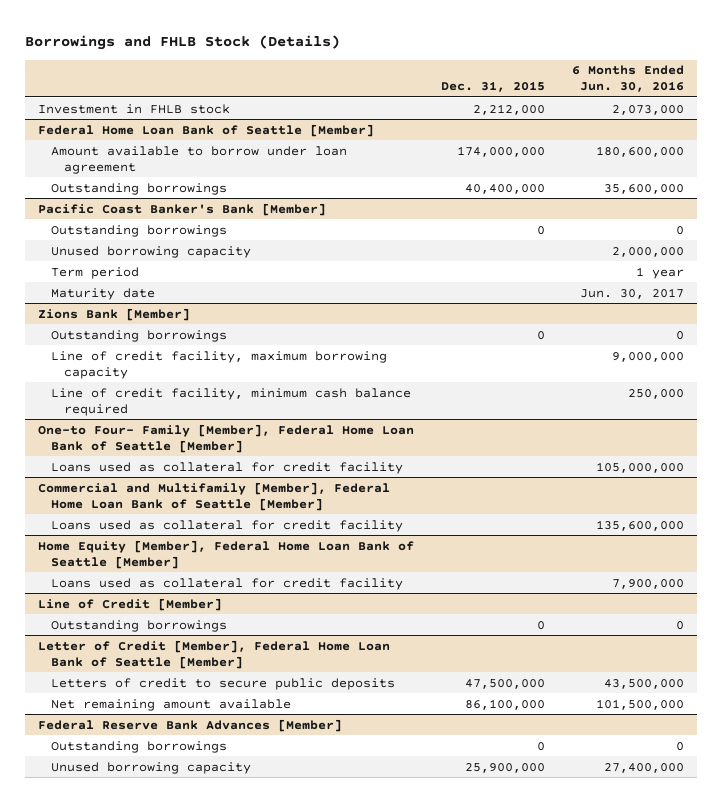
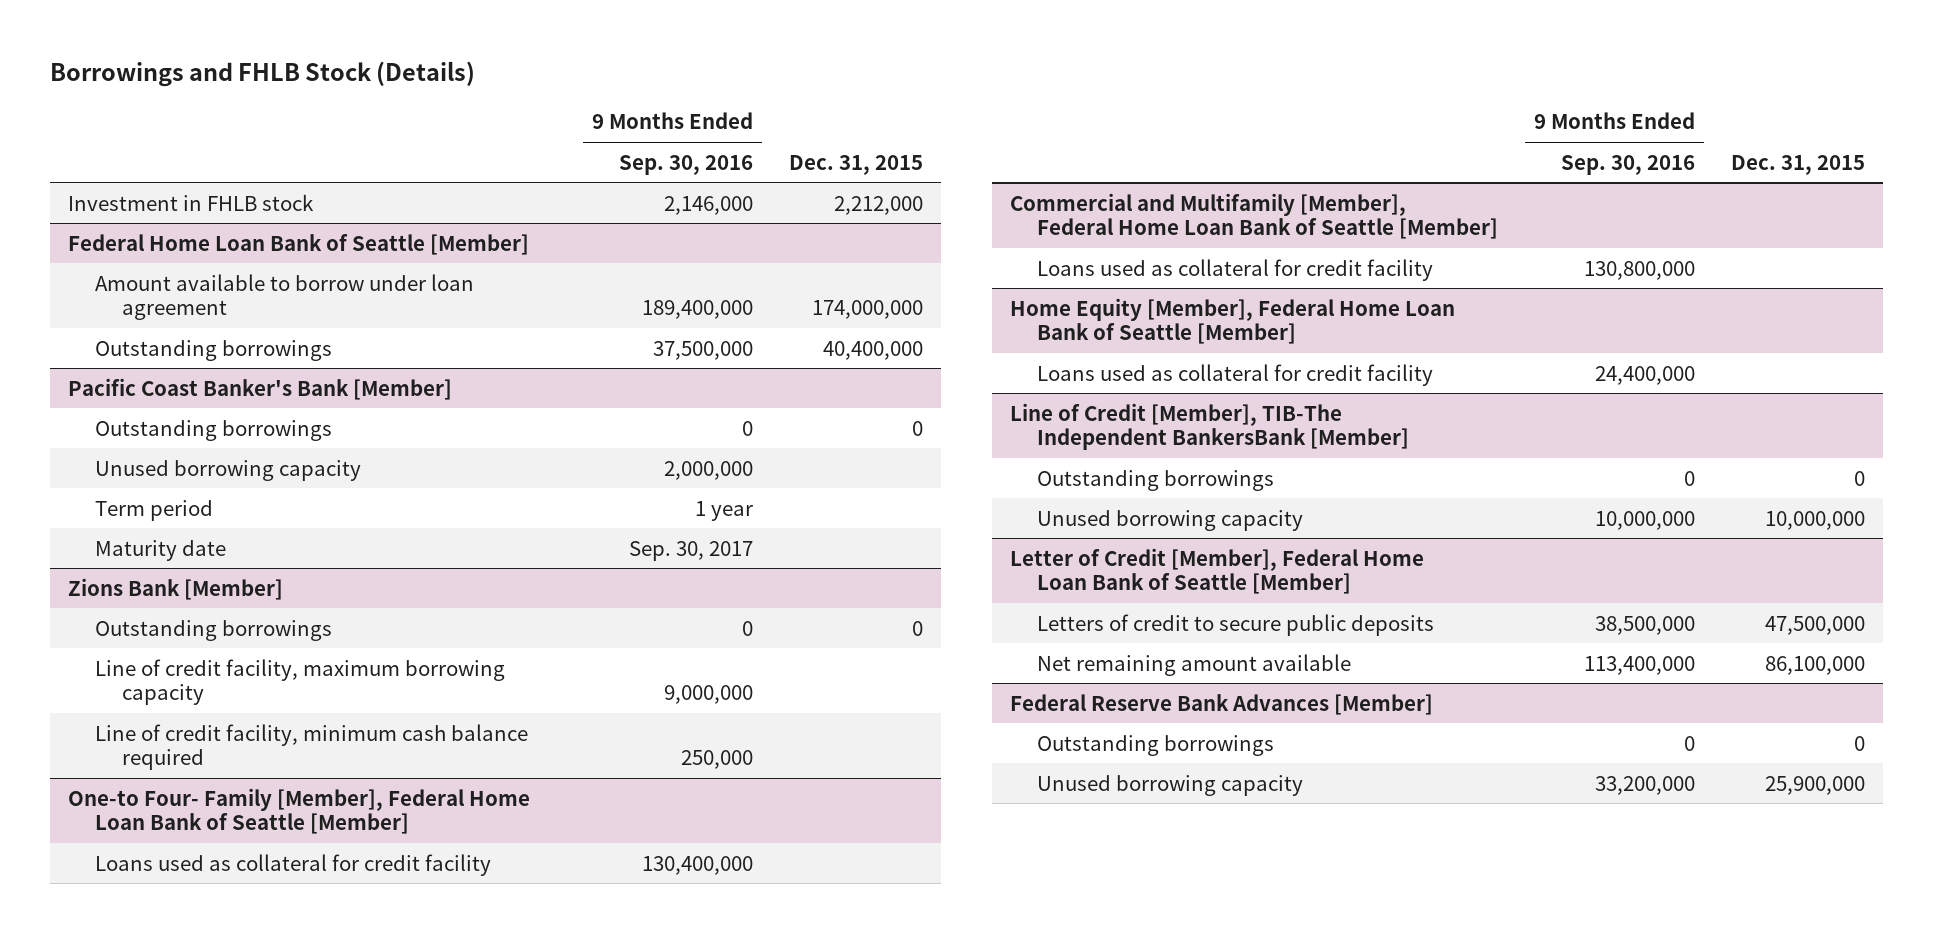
- | Dec. 31, 2015 | 6 Months Ended Jun. 30, 2016
+ | 9 Months Ended Sep. 30, 2016 | Dec. 31, 2015
- Line of Credit [Member]
+ Line of Credit [Member], TIB-The Independent BankersBank [Member]
+ Unused borrowing capacity | 10,000,000 | 10,000,000

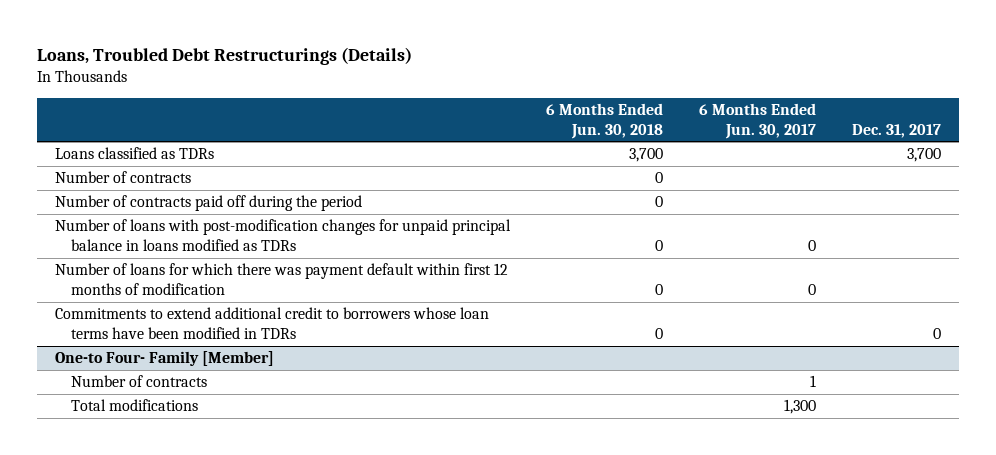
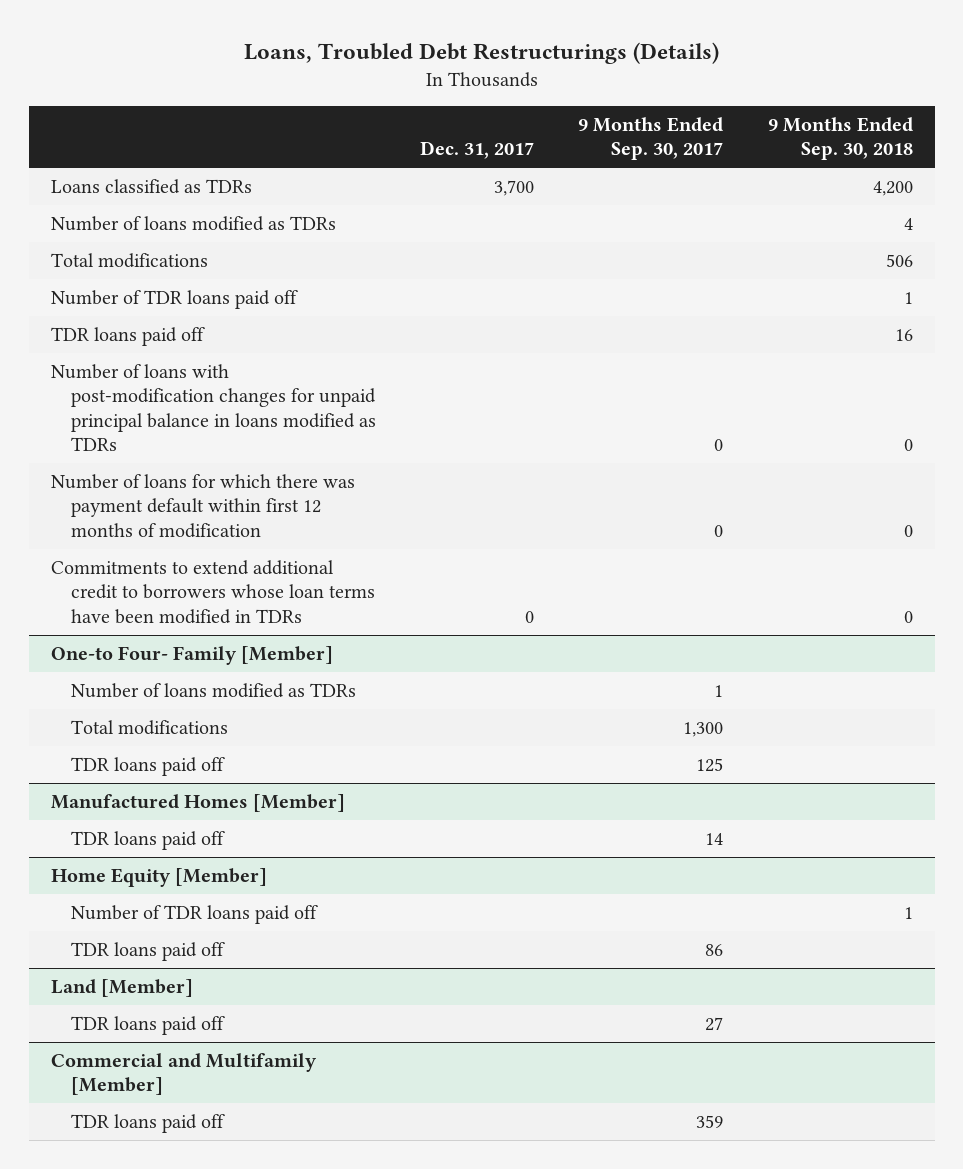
- | 6 Months Ended Jun. 30, 2018 | 6 Months Ended Jun. 30, 2017 | Dec. 31, 2017
+ | Dec. 31, 2017 | 9 Months Ended Sep. 30, 2017 | 9 Months Ended Sep. 30, 2018
- Number of contracts | 0 | |
- Number of contracts paid off during the period | 0 | |
+ Number of loans modified as TDRs | | | 4
+ Total modifications | | | 506
+ Number of TDR loans paid off | | | 1
+ TDR loans paid off | | | 16
@ One-to Four- Family [Member]
- Number of contracts | | 1 |
+ Number of loans modified as TDRs | | 1 |
+ TDR loans paid off | | 125 |
+ Manufactured Homes [Member]
+ TDR loans paid off | | 14 |
+ Home Equity [Member]
+ Number of TDR loans paid off | | | 1
+ TDR loans paid off | | 86 |
+ Land [Member]
+ TDR loans paid off | | 27 |
+ Commercial and Multifamily [Member]
+ TDR loans paid off | | 359 |

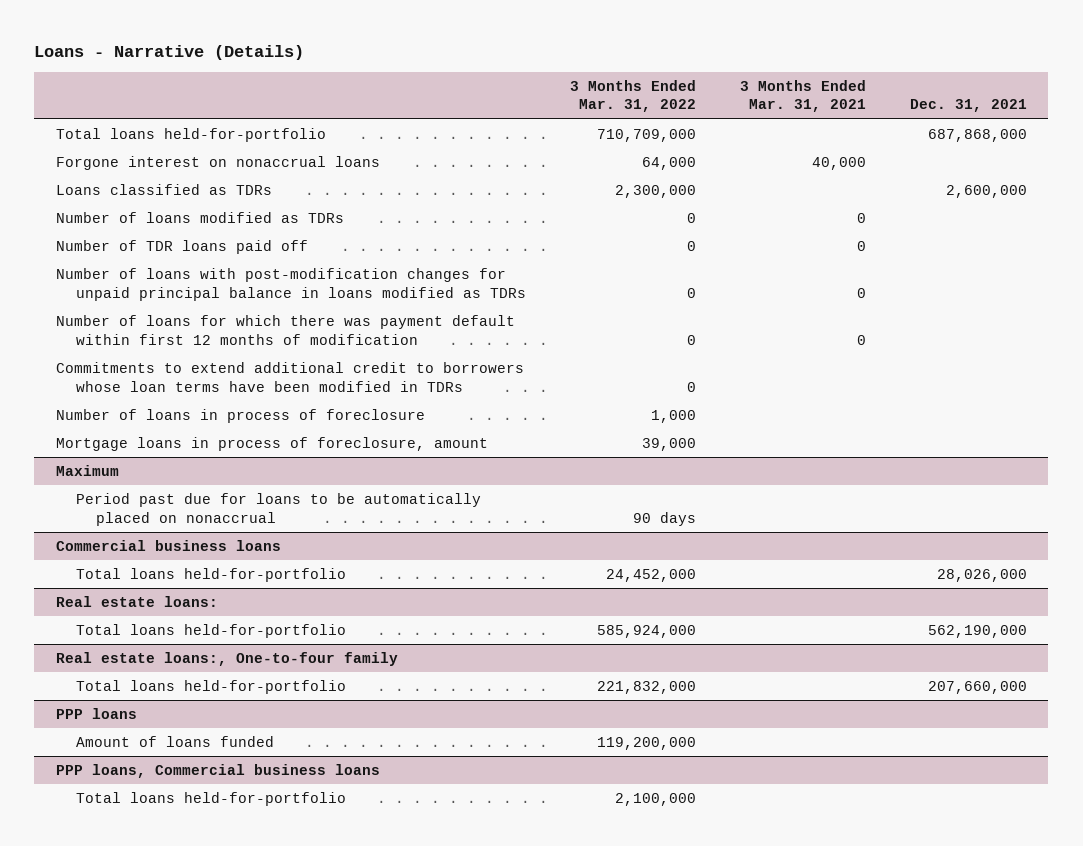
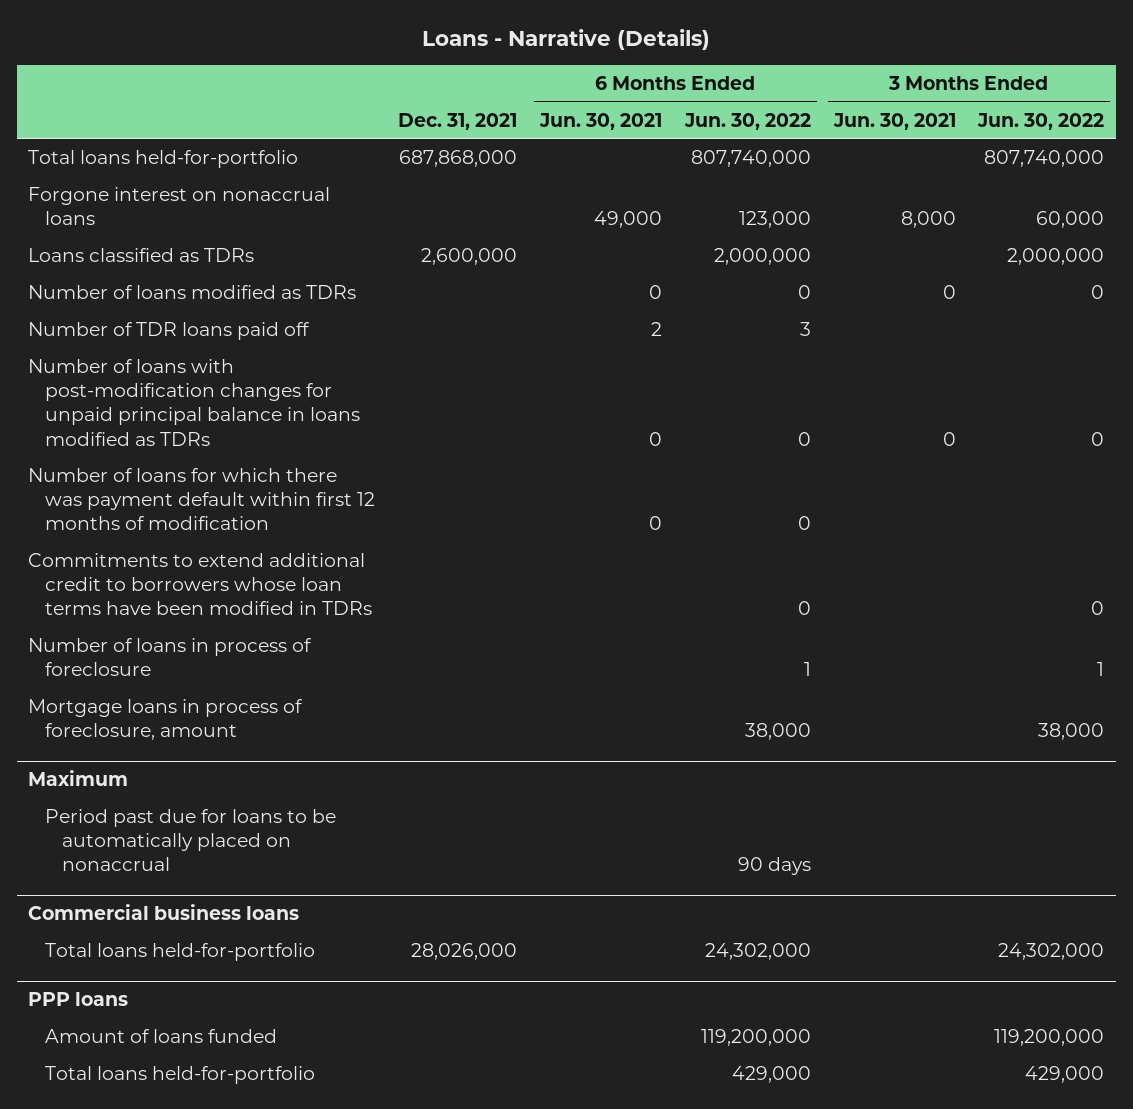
- | 3 Months Ended Mar. 31, 2022 | 3 Months Ended Mar. 31, 2021 | Dec. 31, 2021
+ | Dec. 31, 2021 | 6 Months Ended Jun. 30, 2021 | 6 Months Ended Jun. 30, 2022 | 3 Months Ended Jun. 30, 2021 | 3 Months Ended Jun. 30, 2022
- Real estate loans:
- Total loans held-for-portfolio | 585,924,000 | | 562,190,000
- Real estate loans:, One-to-four family
- Total loans held-for-portfolio | 221,832,000 | | 207,660,000
- PPP loans, Commercial business loans
- Total loans held-for-portfolio | 2,100,000 | |
@ PPP loans
+ Total loans held-for-portfolio | | | 429,000 | | 429,000

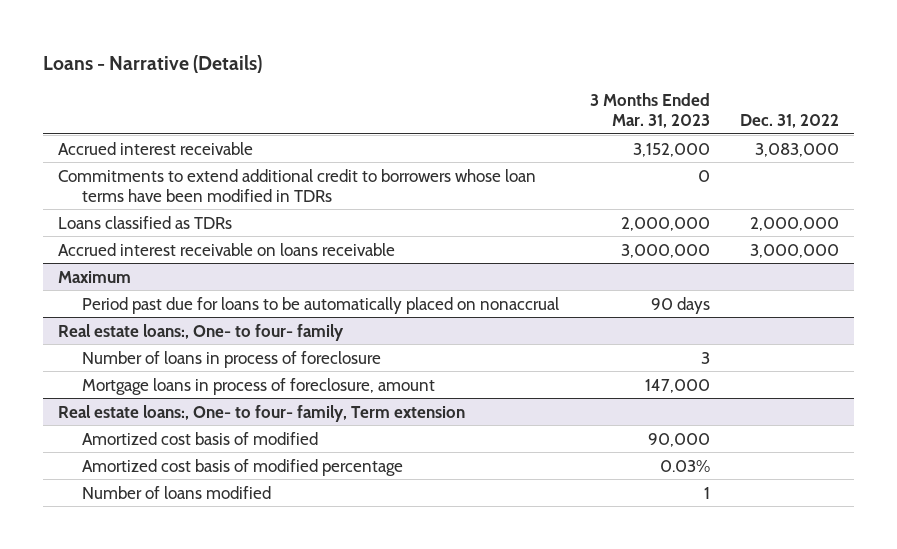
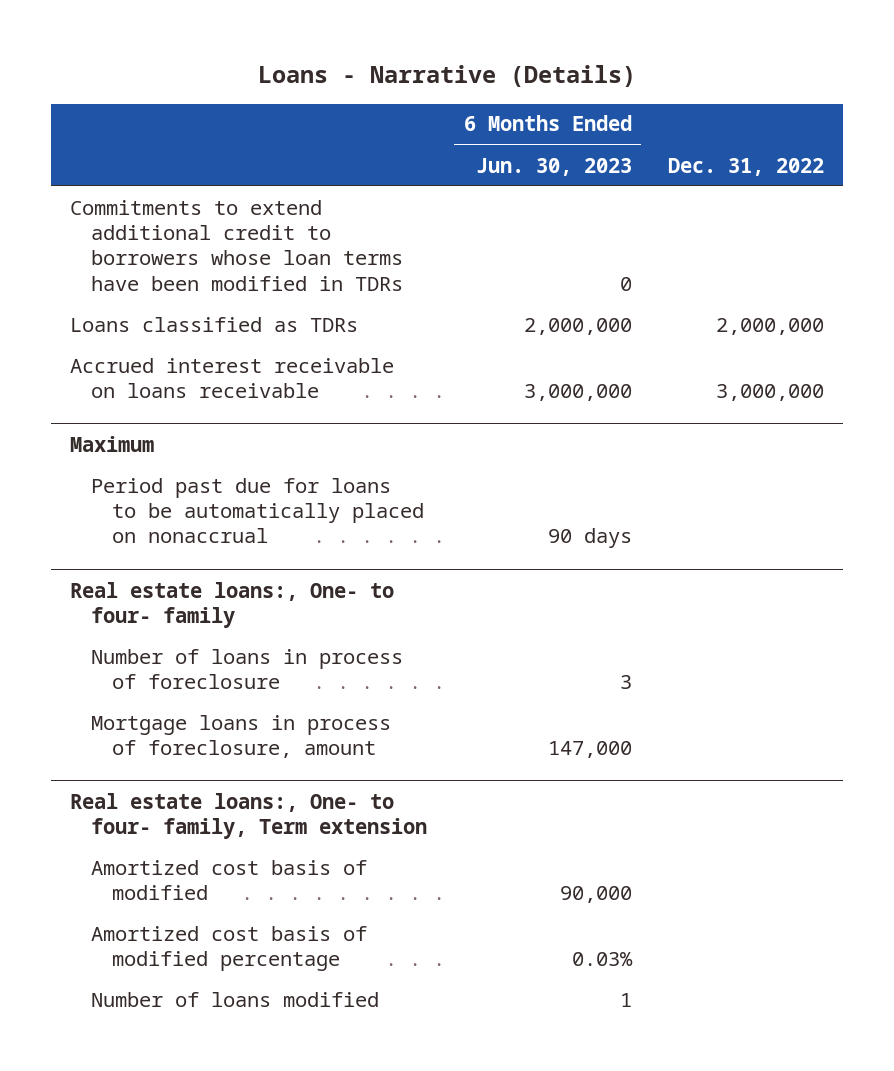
- | 3 Months Ended Mar. 31, 2023 | Dec. 31, 2022
+ | 6 Months Ended Jun. 30, 2023 | Dec. 31, 2022
- Accrued interest receivable | 3,152,000 | 3,083,000

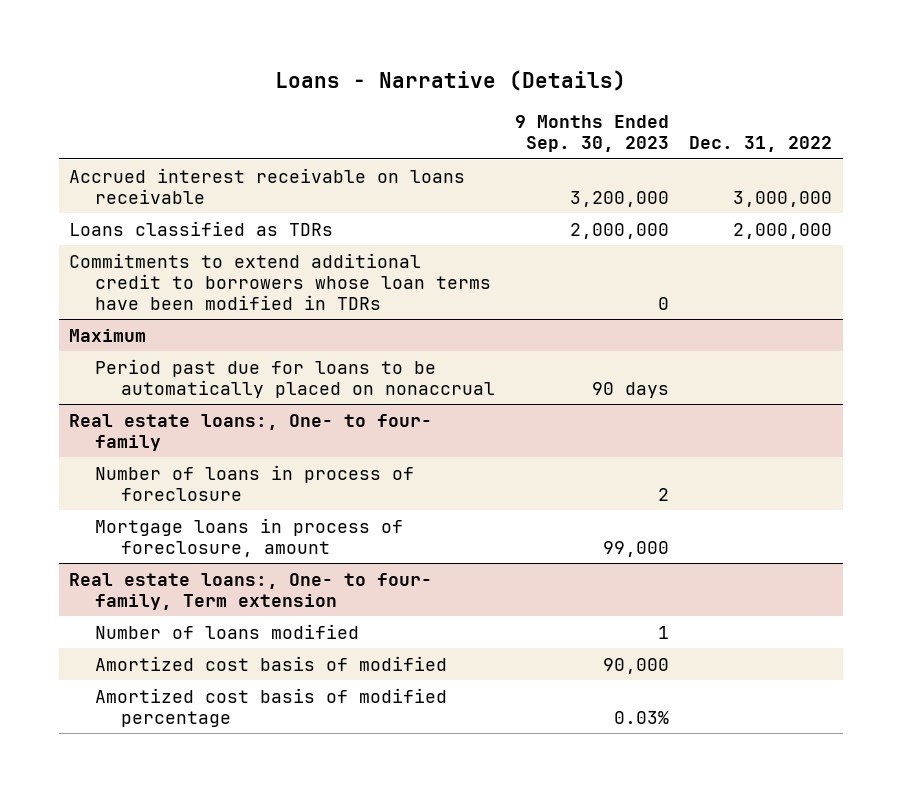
- | 6 Months Ended Jun. 30, 2023 | Dec. 31, 2022
+ | 9 Months Ended Sep. 30, 2023 | Dec. 31, 2022
moved down: Loans classified as TDRs | 2,000,000 | 2,000,000
moved down: Commitments to extend additional credit to borrowers whose loan terms have been modified in TDRs | 0 |
@ Real estate loans:, One- to four- family, Term extension
moved up: Number of loans modified | 1 |

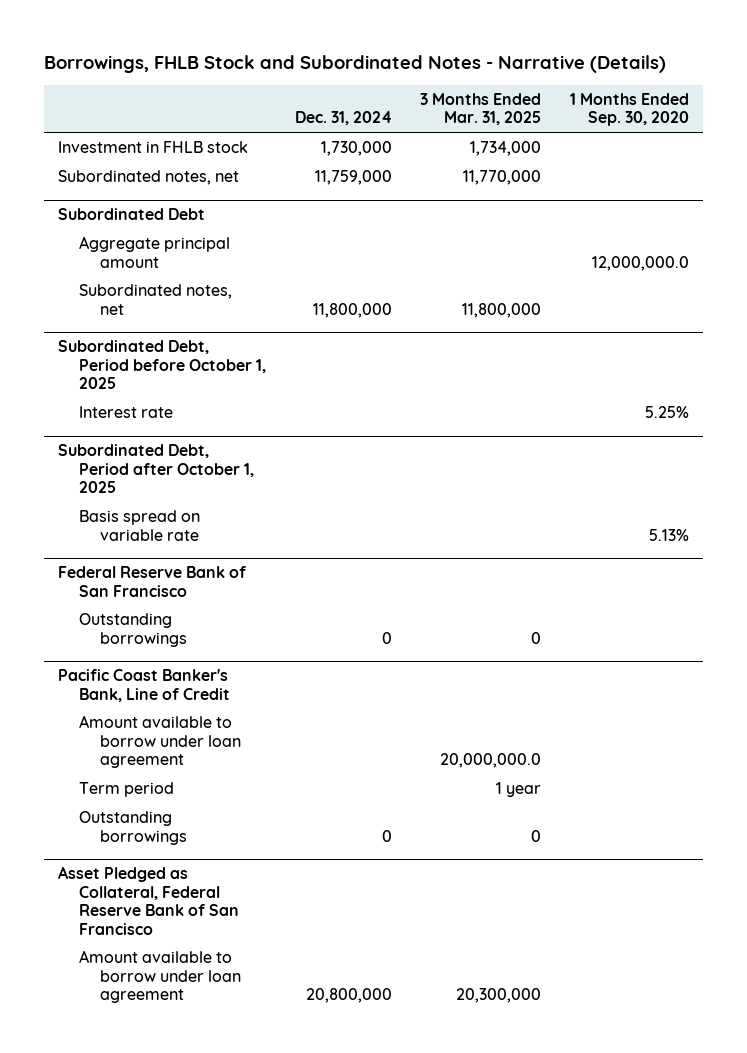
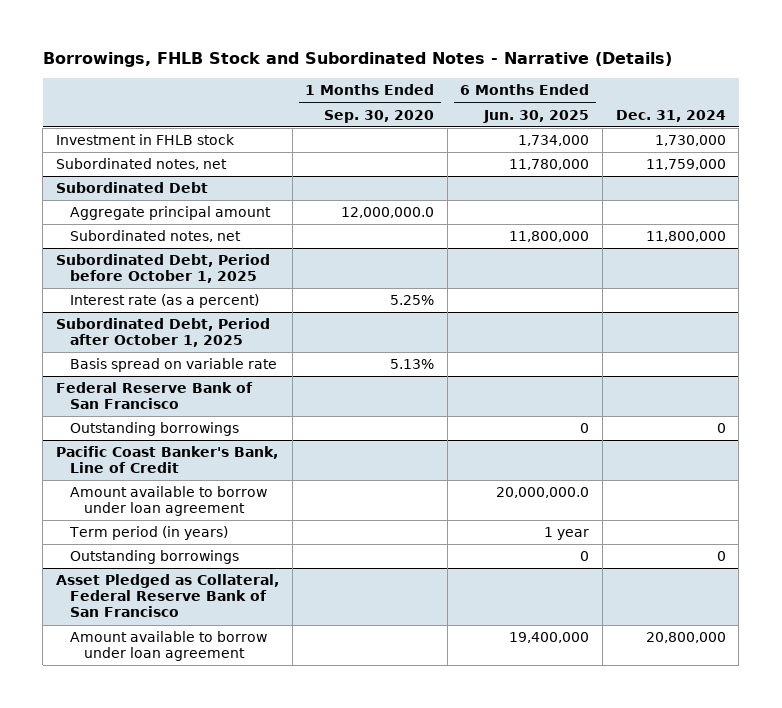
- | Dec. 31, 2024 | 3 Months Ended Mar. 31, 2025 | 1 Months Ended Sep. 30, 2020
+ | 1 Months Ended Sep. 30, 2020 | 6 Months Ended Jun. 30, 2025 | Dec. 31, 2024
@ Subordinated Debt, Period before October 1, 2025
- Interest rate | | | 5.25%
+ Interest rate (as a percent) | 5.25% | |
@ Pacific Coast Banker's Bank, Line of Credit
- Term period | | 1 year |
+ Term period (in years) | | 1 year |

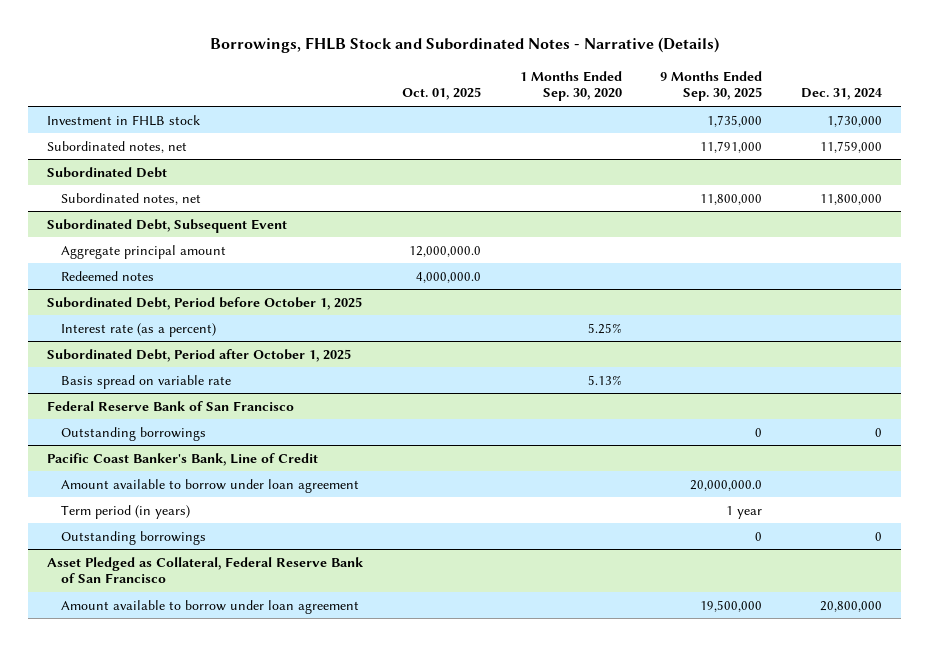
- | 1 Months Ended Sep. 30, 2020 | 6 Months Ended Jun. 30, 2025 | Dec. 31, 2024
+ | Oct. 01, 2025 | 1 Months Ended Sep. 30, 2020 | 9 Months Ended Sep. 30, 2025 | Dec. 31, 2024
@ Subordinated Debt
- Aggregate principal amount | 12,000,000.0 | |
+ Subordinated Debt, Subsequent Event
+ Aggregate principal amount | 12,000,000.0 | | |
+ Redeemed notes | 4,000,000.0 | | |

